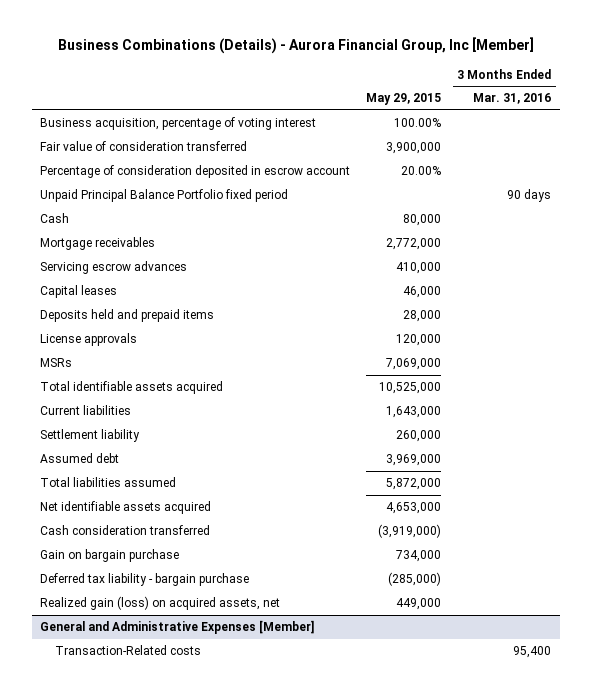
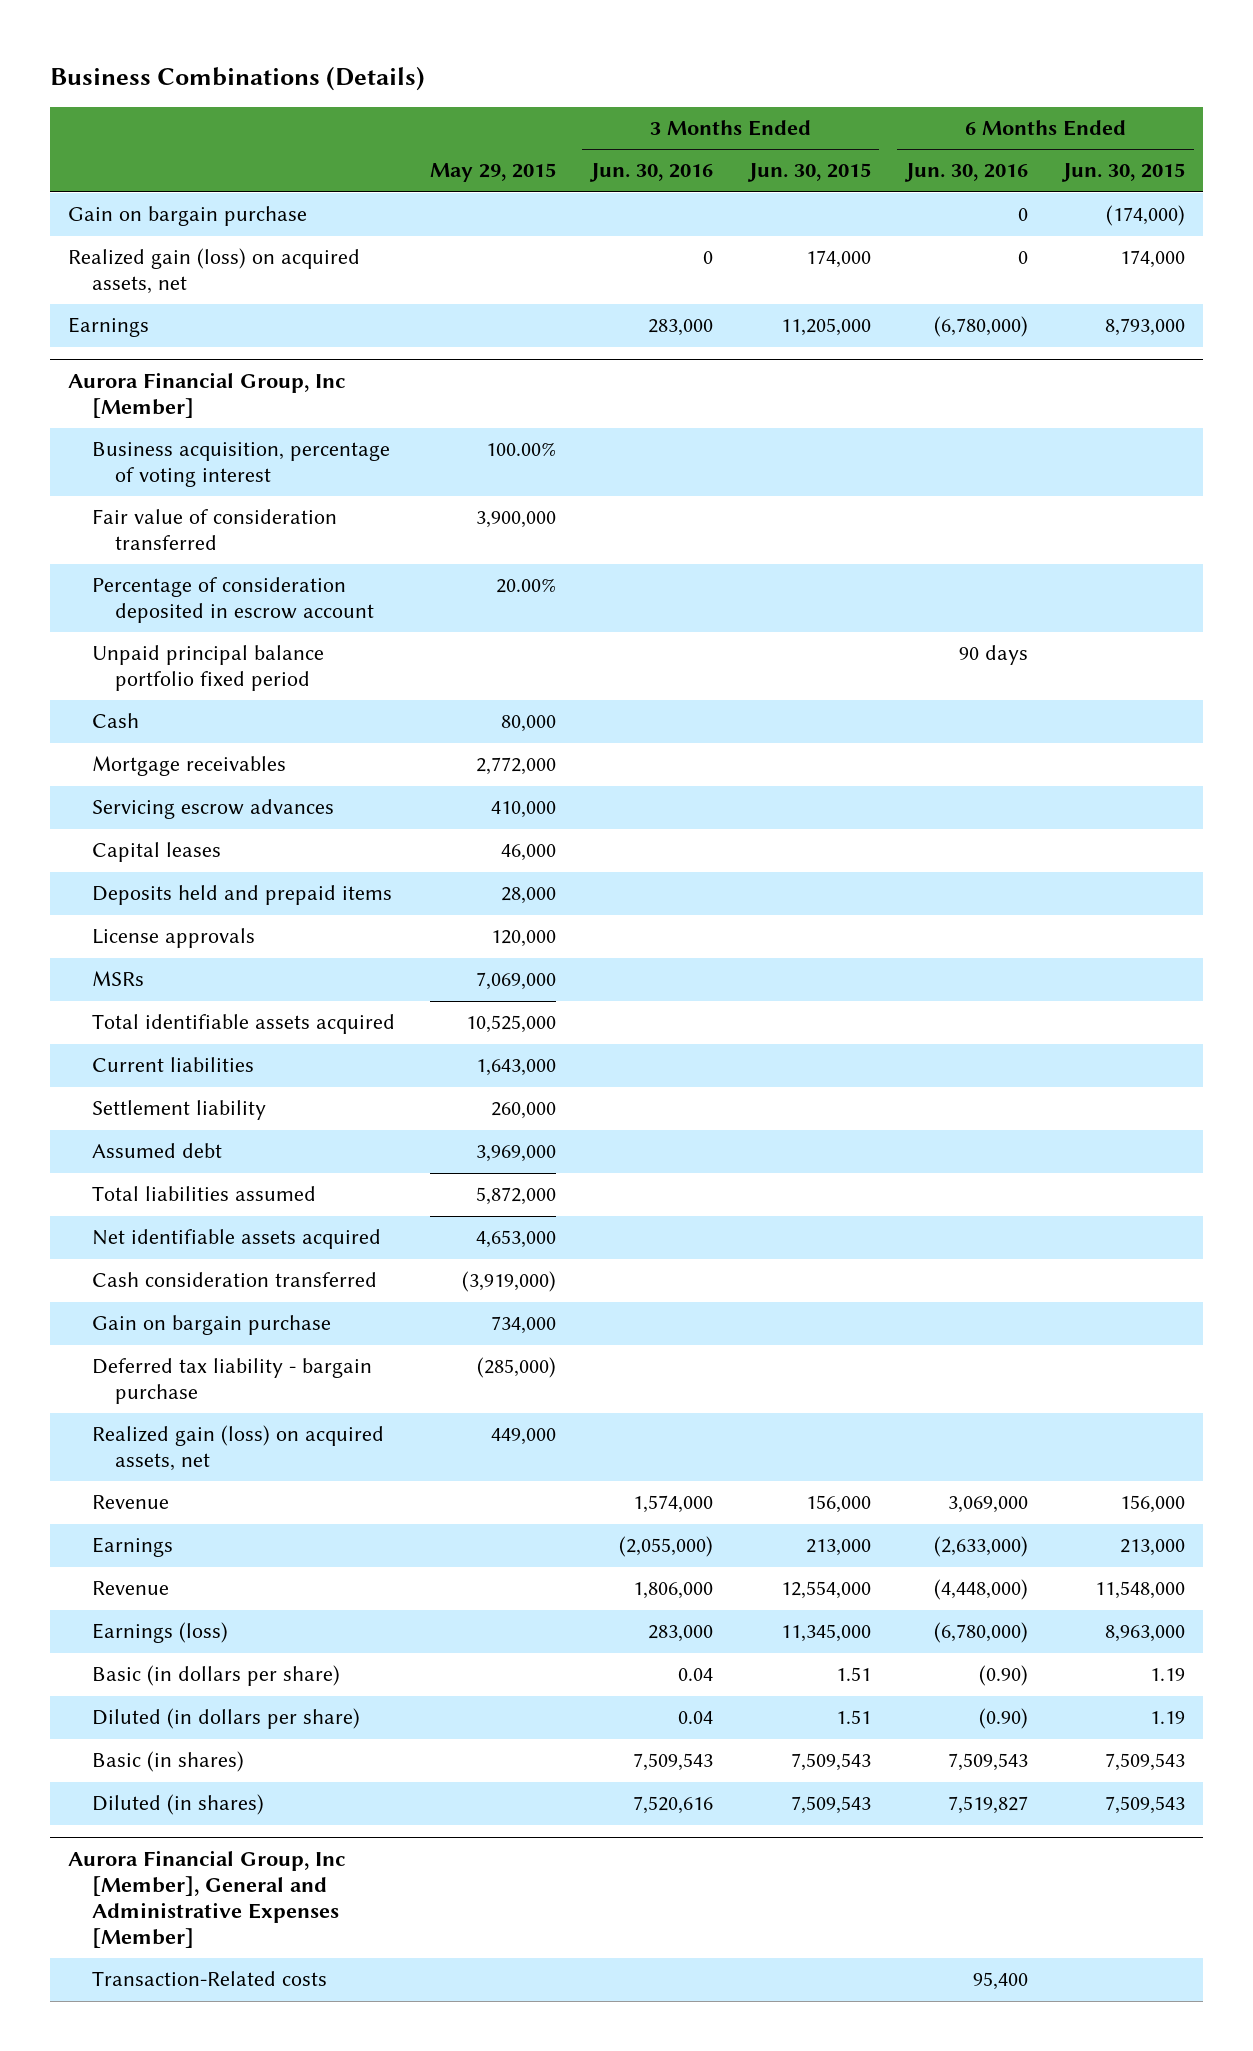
- Business Combinations (Details) - Aurora Financial Group, Inc [Member]
+ Business Combinations (Details)
- | May 29, 2015 | 3 Months Ended Mar. 31, 2016
+ | May 29, 2015 | 3 Months Ended Jun. 30, 2016 | 3 Months Ended Jun. 30, 2015 | 6 Months Ended Jun. 30, 2016 | 6 Months Ended Jun. 30, 2015
+ Gain on bargain purchase | | | | 0 | (174,000)
+ Realized gain (loss) on acquired assets, net | | 0 | 174,000 | 0 | 174,000
+ Earnings | | 283,000 | 11,205,000 | (6,780,000) | 8,793,000
+ Aurora Financial Group, Inc [Member]
- Unpaid Principal Balance Portfolio fixed period | | 90 days
+ Unpaid principal balance portfolio fixed period | | | | 90 days |
- General and Administrative Expenses [Member]
+ Revenue | | 1,574,000 | 156,000 | 3,069,000 | 156,000
+ Earnings | | (2,055,000) | 213,000 | (2,633,000) | 213,000
+ Revenue | | 1,806,000 | 12,554,000 | (4,448,000) | 11,548,000
+ Earnings (loss) | | 283,000 | 11,345,000 | (6,780,000) | 8,963,000
+ Basic (in dollars per share) | | 0.04 | 1.51 | (0.90) | 1.19
+ Diluted (in dollars per share) | | 0.04 | 1.51 | (0.90) | 1.19
+ Basic (in shares) | | 7,509,543 | 7,509,543 | 7,509,543 | 7,509,543
+ Diluted (in shares) | | 7,520,616 | 7,509,543 | 7,519,827 | 7,509,543
+ Aurora Financial Group, Inc [Member], General and Administrative Expenses [Member]

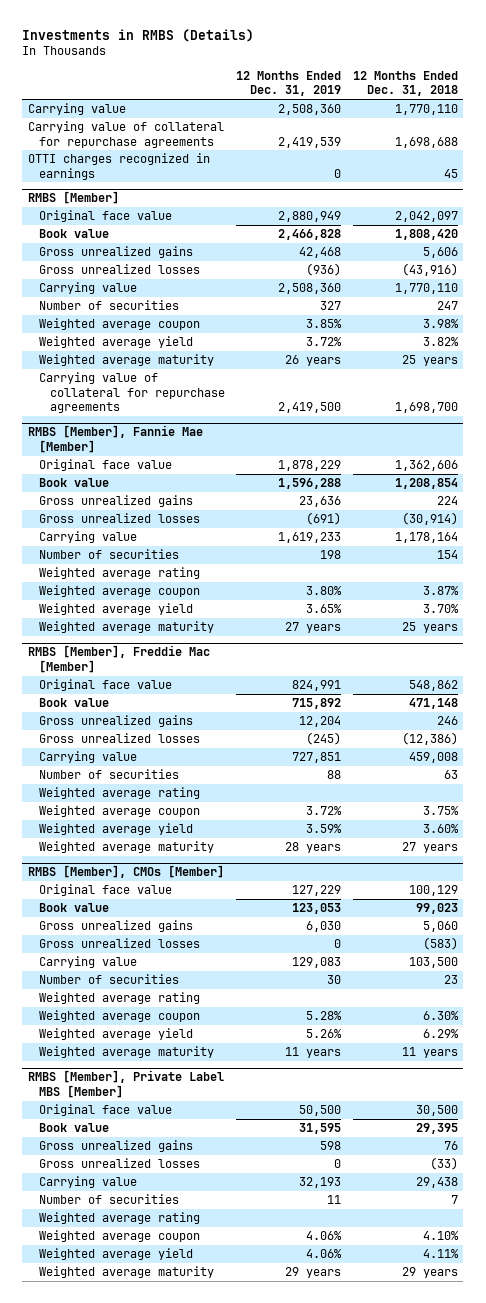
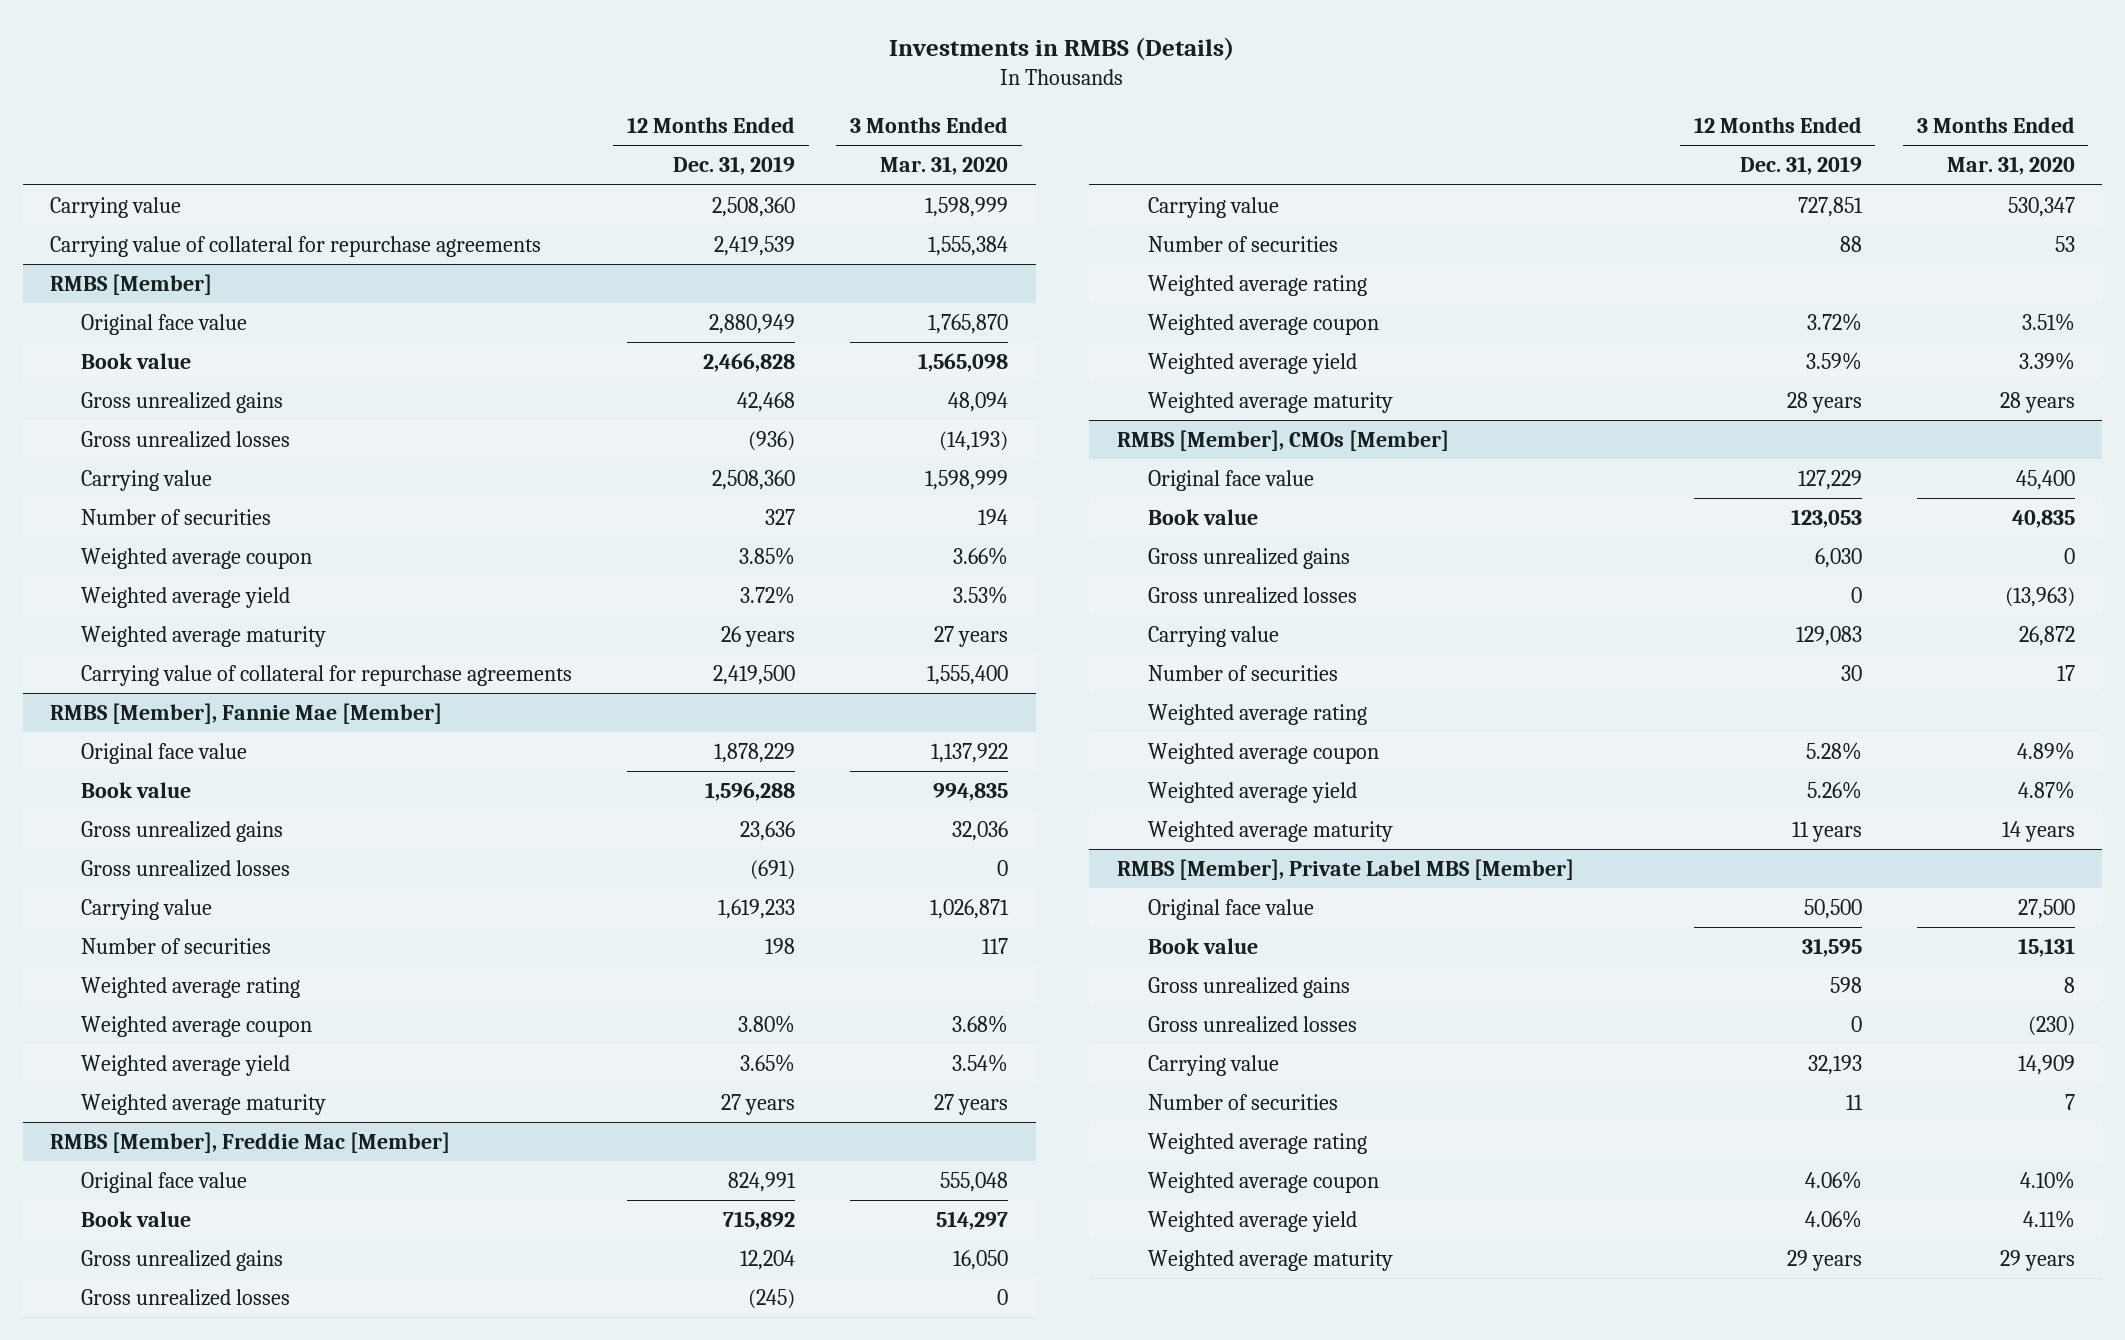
- | 12 Months Ended Dec. 31, 2019 | 12 Months Ended Dec. 31, 2018
+ | 12 Months Ended Dec. 31, 2019 | 3 Months Ended Mar. 31, 2020
- OTTI charges recognized in earnings | 0 | 45

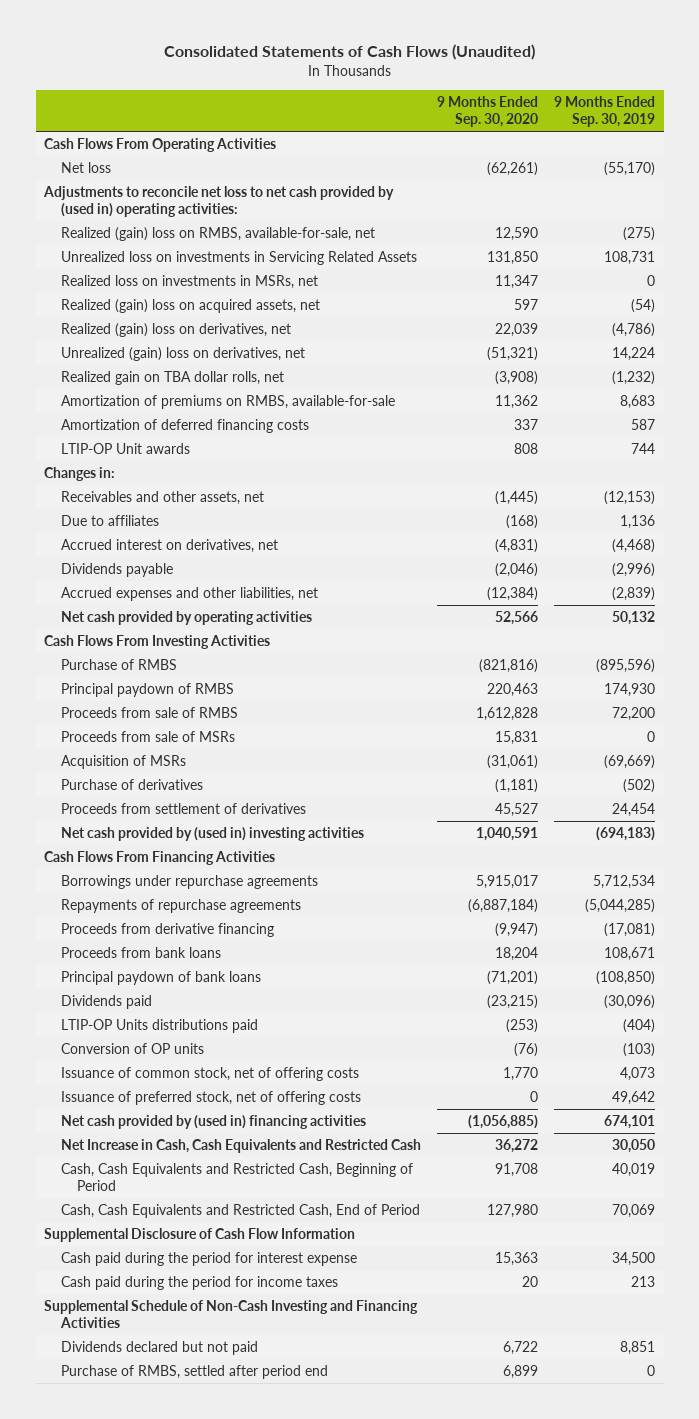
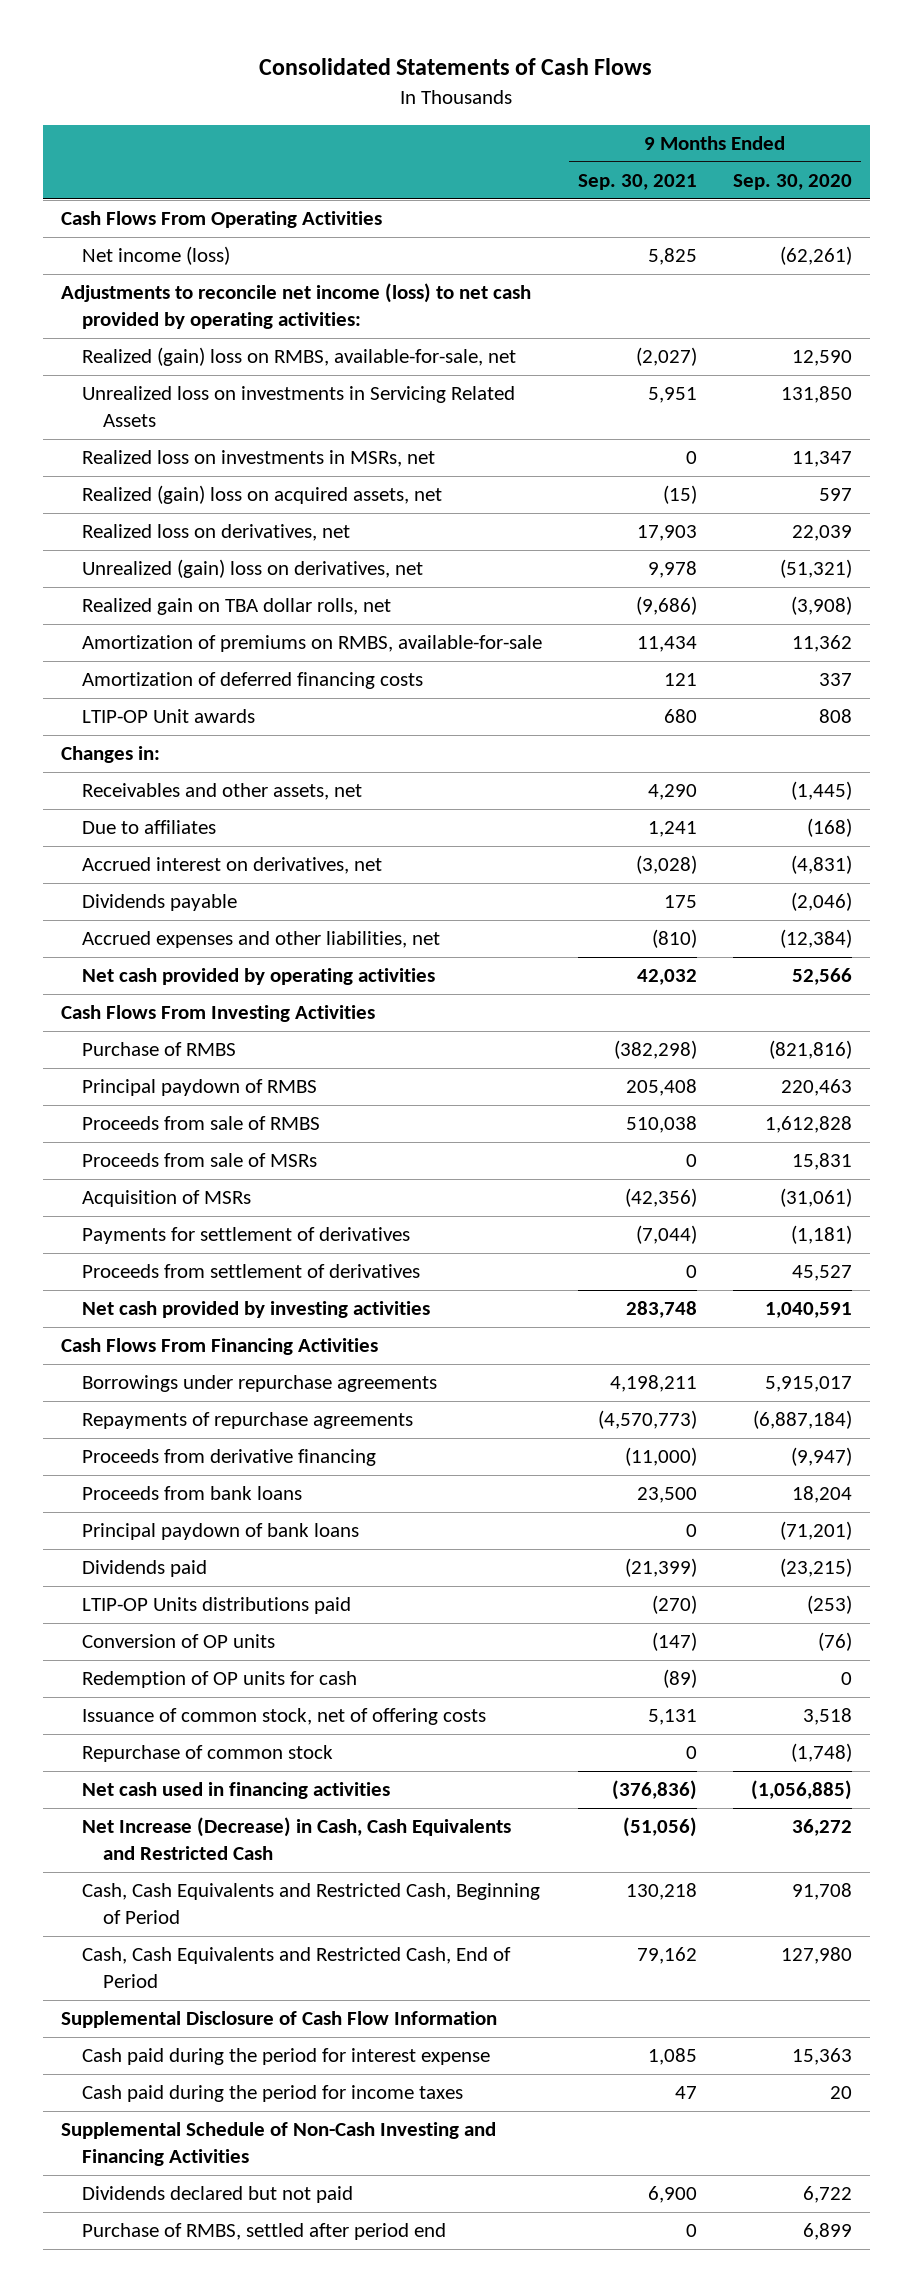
- Consolidated Statements of Cash Flows (Unaudited)
+ Consolidated Statements of Cash Flows
- | 9 Months Ended Sep. 30, 2020 | 9 Months Ended Sep. 30, 2019
+ | 9 Months Ended Sep. 30, 2021 | 9 Months Ended Sep. 30, 2020
- Net loss | (62,261) | (55,170)
- Adjustments to reconcile net loss to net cash provided by (used in) operating activities:
+ Net income (loss) | 5,825 | (62,261)
+ Adjustments to reconcile net income (loss) to net cash provided by operating activities:
- Realized (gain) loss on derivatives, net | 22,039 | (4,786)
+ Realized loss on derivatives, net | 17,903 | 22,039
- Purchase of derivatives | (1,181) | (502)
+ Payments for settlement of derivatives | (7,044) | (1,181)
- Net cash provided by (used in) investing activities | 1,040,591 | (694,183)
+ Net cash provided by investing activities | 283,748 | 1,040,591
- Issuance of common stock, net of offering costs | 1,770 | 4,073
- Issuance of preferred stock, net of offering costs | 0 | 49,642
- Net cash provided by (used in) financing activities | (1,056,885) | 674,101
- Net Increase in Cash, Cash Equivalents and Restricted Cash | 36,272 | 30,050
+ Redemption of OP units for cash | (89) | 0
+ Issuance of common stock, net of offering costs | 5,131 | 3,518
+ Repurchase of common stock | 0 | (1,748)
+ Net cash used in financing activities | (376,836) | (1,056,885)
+ Net Increase (Decrease) in Cash, Cash Equivalents and Restricted Cash | (51,056) | 36,272

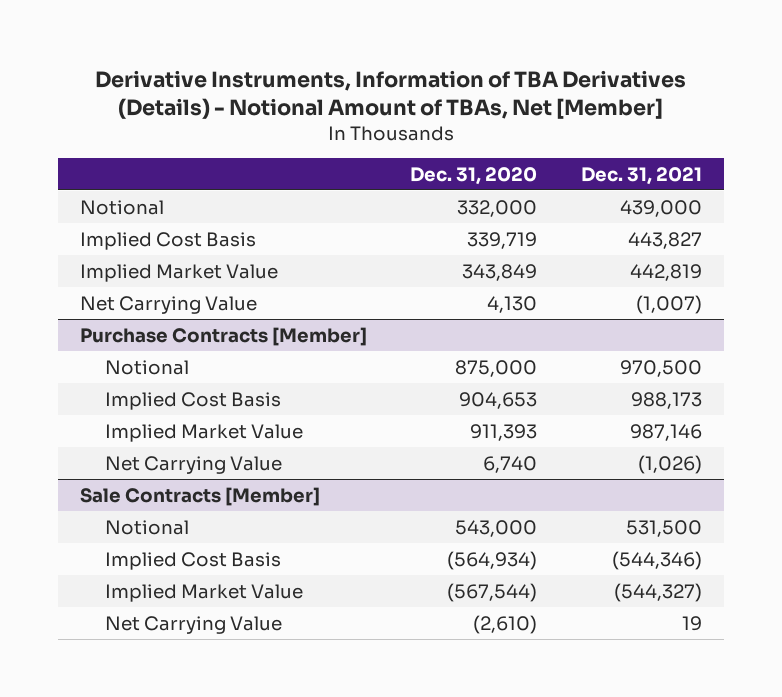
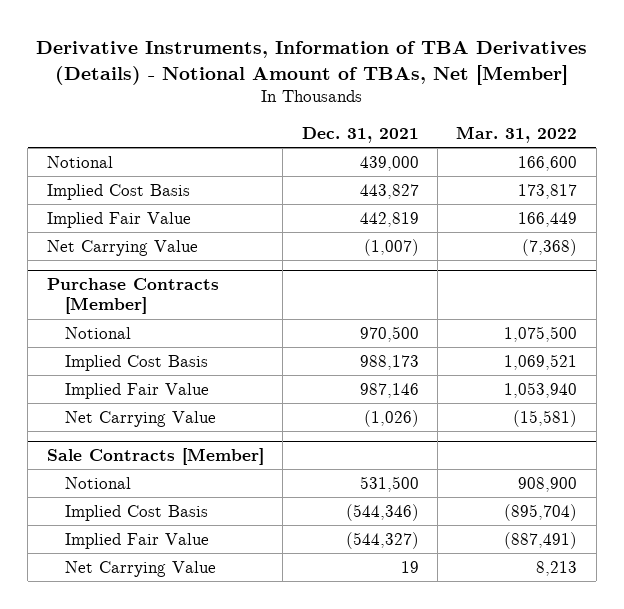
- | Dec. 31, 2020 | Dec. 31, 2021
+ | Dec. 31, 2021 | Mar. 31, 2022
- Implied Market Value | 343,849 | 442,819
+ Implied Fair Value | 442,819 | 166,449
@ Purchase Contracts [Member]
- Implied Market Value | 911,393 | 987,146
+ Implied Fair Value | 987,146 | 1,053,940
@ Sale Contracts [Member]
- Implied Market Value | (567,544) | (544,327)
+ Implied Fair Value | (544,327) | (887,491)

